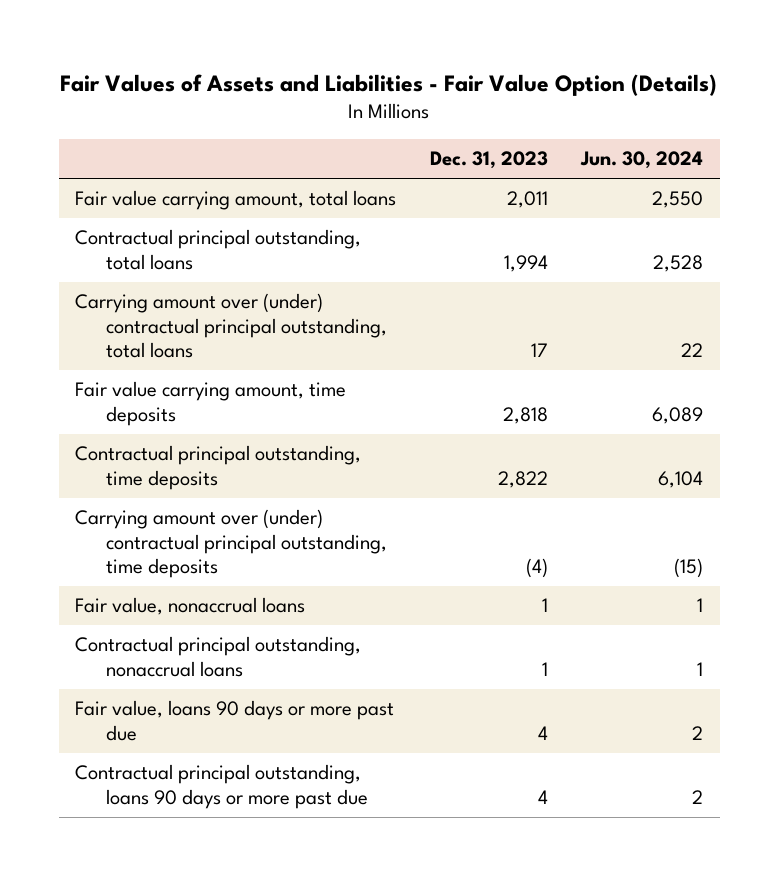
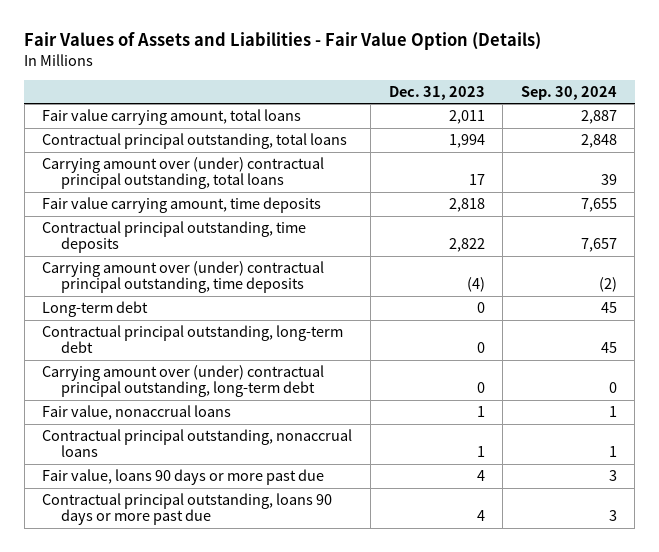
- | Dec. 31, 2023 | Jun. 30, 2024
+ | Dec. 31, 2023 | Sep. 30, 2024
+ Long-term debt | 0 | 45
+ Contractual principal outstanding, long-term debt | 0 | 45
+ Carrying amount over (under) contractual principal outstanding, long-term debt | 0 | 0

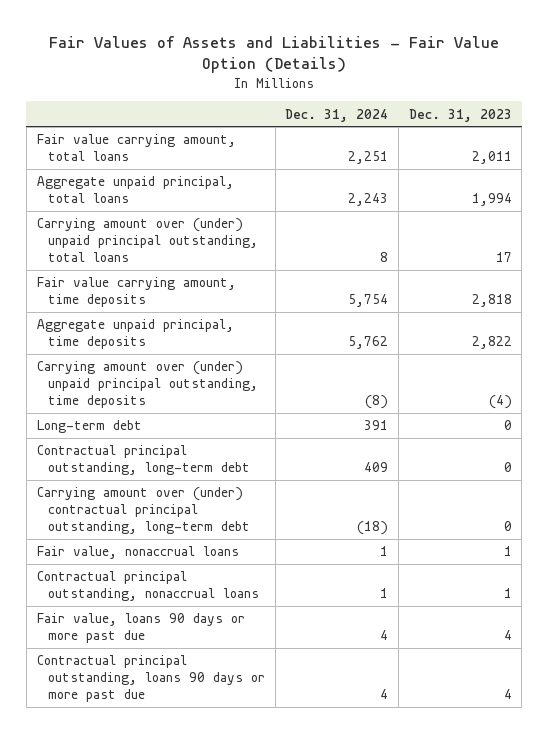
- | Dec. 31, 2023 | Sep. 30, 2024
+ | Dec. 31, 2024 | Dec. 31, 2023
- Contractual principal outstanding, total loans | 1,994 | 2,848
- Carrying amount over (under) contractual principal outstanding, total loans | 17 | 39
+ Aggregate unpaid principal, total loans | 2,243 | 1,994
+ Carrying amount over (under) unpaid principal outstanding, total loans | 8 | 17
- Contractual principal outstanding, time deposits | 2,822 | 7,657
- Carrying amount over (under) contractual principal outstanding, time deposits | (4) | (2)
+ Aggregate unpaid principal, time deposits | 5,762 | 2,822
+ Carrying amount over (under) unpaid principal outstanding, time deposits | (8) | (4)

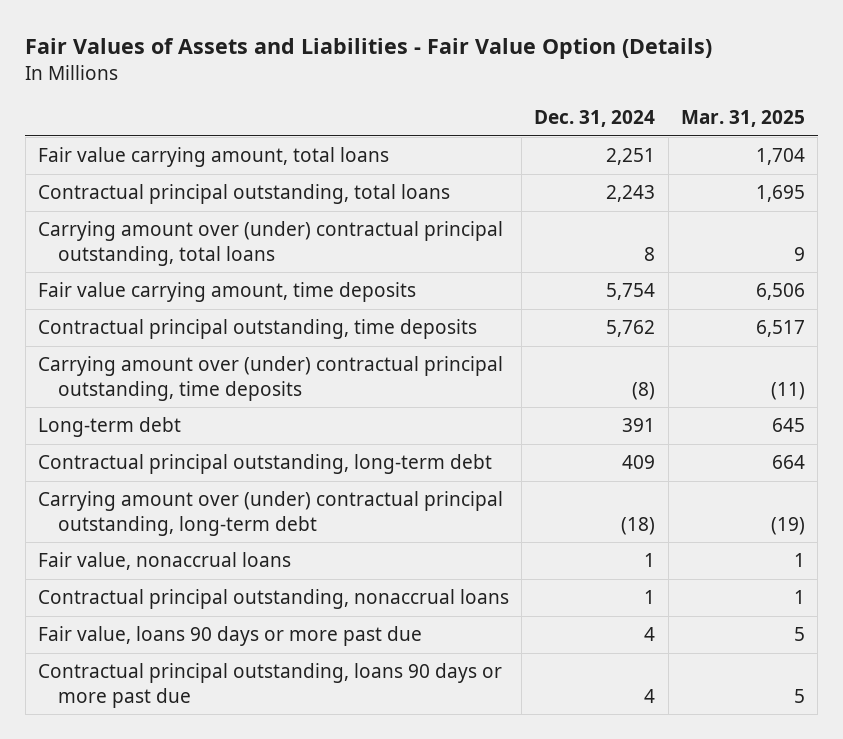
- | Dec. 31, 2024 | Dec. 31, 2023
+ | Dec. 31, 2024 | Mar. 31, 2025
- Aggregate unpaid principal, total loans | 2,243 | 1,994
- Carrying amount over (under) unpaid principal outstanding, total loans | 8 | 17
+ Contractual principal outstanding, total loans | 2,243 | 1,695
+ Carrying amount over (under) contractual principal outstanding, total loans | 8 | 9
- Aggregate unpaid principal, time deposits | 5,762 | 2,822
- Carrying amount over (under) unpaid principal outstanding, time deposits | (8) | (4)
+ Contractual principal outstanding, time deposits | 5,762 | 6,517
+ Carrying amount over (under) contractual principal outstanding, time deposits | (8) | (11)

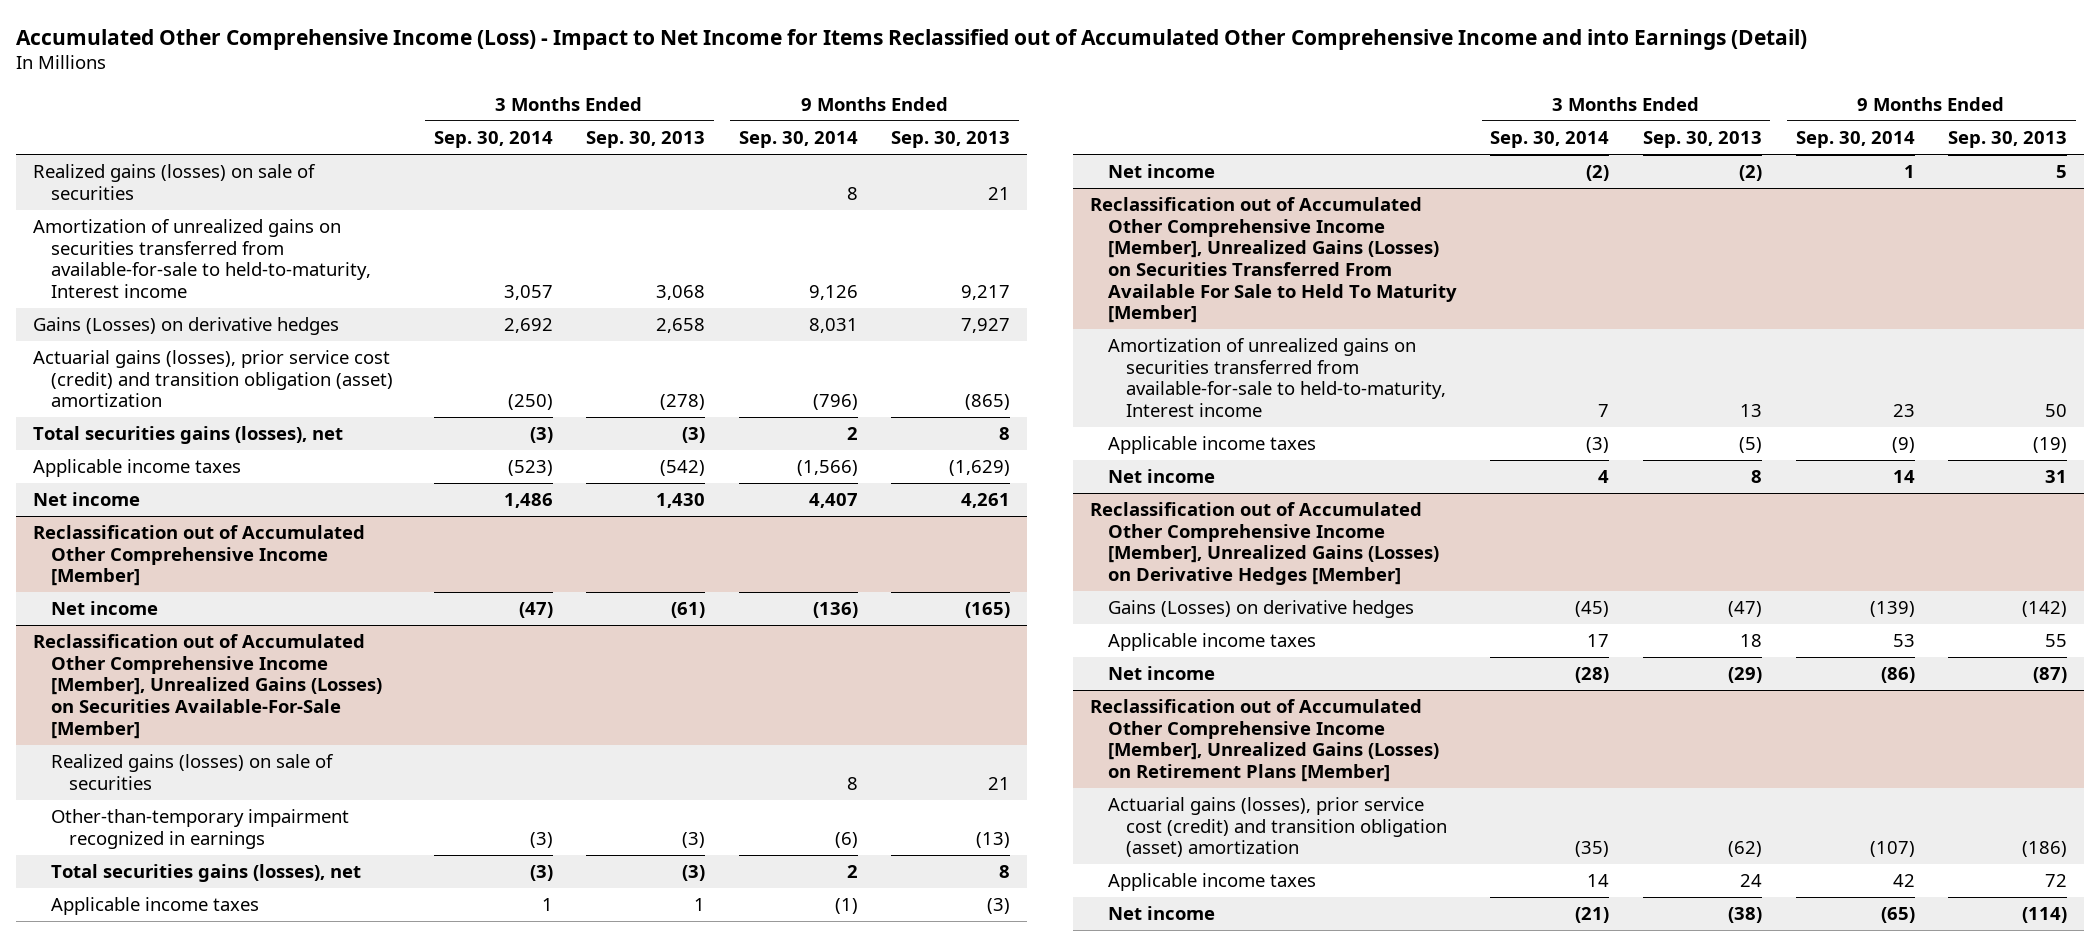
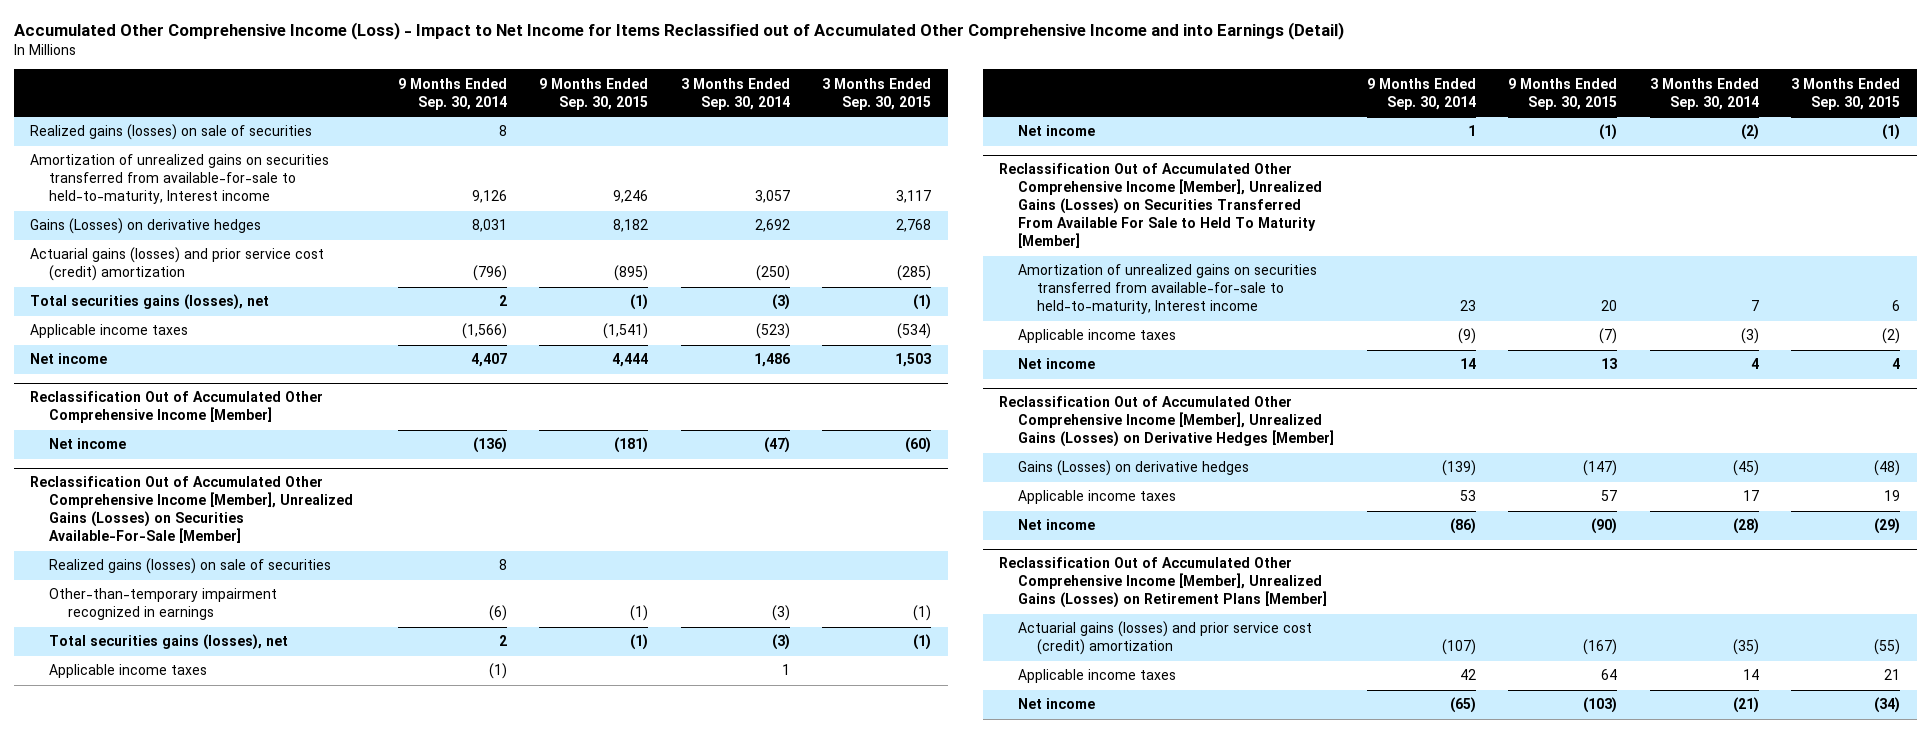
- | 3 Months Ended Sep. 30, 2014 | 3 Months Ended Sep. 30, 2013 | 9 Months Ended Sep. 30, 2014 | 9 Months Ended Sep. 30, 2013
+ | 9 Months Ended Sep. 30, 2014 | 9 Months Ended Sep. 30, 2015 | 3 Months Ended Sep. 30, 2014 | 3 Months Ended Sep. 30, 2015
- Actuarial gains (losses), prior service cost (credit) and transition obligation (asset) amortization | (250) | (278) | (796) | (865)
+ Actuarial gains (losses) and prior service cost (credit) amortization | (796) | (895) | (250) | (285)
- Reclassification out of Accumulated Other Comprehensive Income [Member]
+ Reclassification Out of Accumulated Other Comprehensive Income [Member]
- Reclassification out of Accumulated Other Comprehensive Income [Member], Unrealized Gains (Losses) on Securities Available-For-Sale [Member]
+ Reclassification Out of Accumulated Other Comprehensive Income [Member], Unrealized Gains (Losses) on Securities Available-For-Sale [Member]
- Reclassification out of Accumulated Other Comprehensive Income [Member], Unrealized Gains (Losses) on Securities Transferred From Available For Sale to Held To Maturity [Member]
+ Reclassification Out of Accumulated Other Comprehensive Income [Member], Unrealized Gains (Losses) on Securities Transferred From Available For Sale to Held To Maturity [Member]
- Reclassification out of Accumulated Other Comprehensive Income [Member], Unrealized Gains (Losses) on Derivative Hedges [Member]
+ Reclassification Out of Accumulated Other Comprehensive Income [Member], Unrealized Gains (Losses) on Derivative Hedges [Member]
- Reclassification out of Accumulated Other Comprehensive Income [Member], Unrealized Gains (Losses) on Retirement Plans [Member]
- Actuarial gains (losses), prior service cost (credit) and transition obligation (asset) amortization | (35) | (62) | (107) | (186)
+ Reclassification Out of Accumulated Other Comprehensive Income [Member], Unrealized Gains (Losses) on Retirement Plans [Member]
+ Actuarial gains (losses) and prior service cost (credit) amortization | (107) | (167) | (35) | (55)

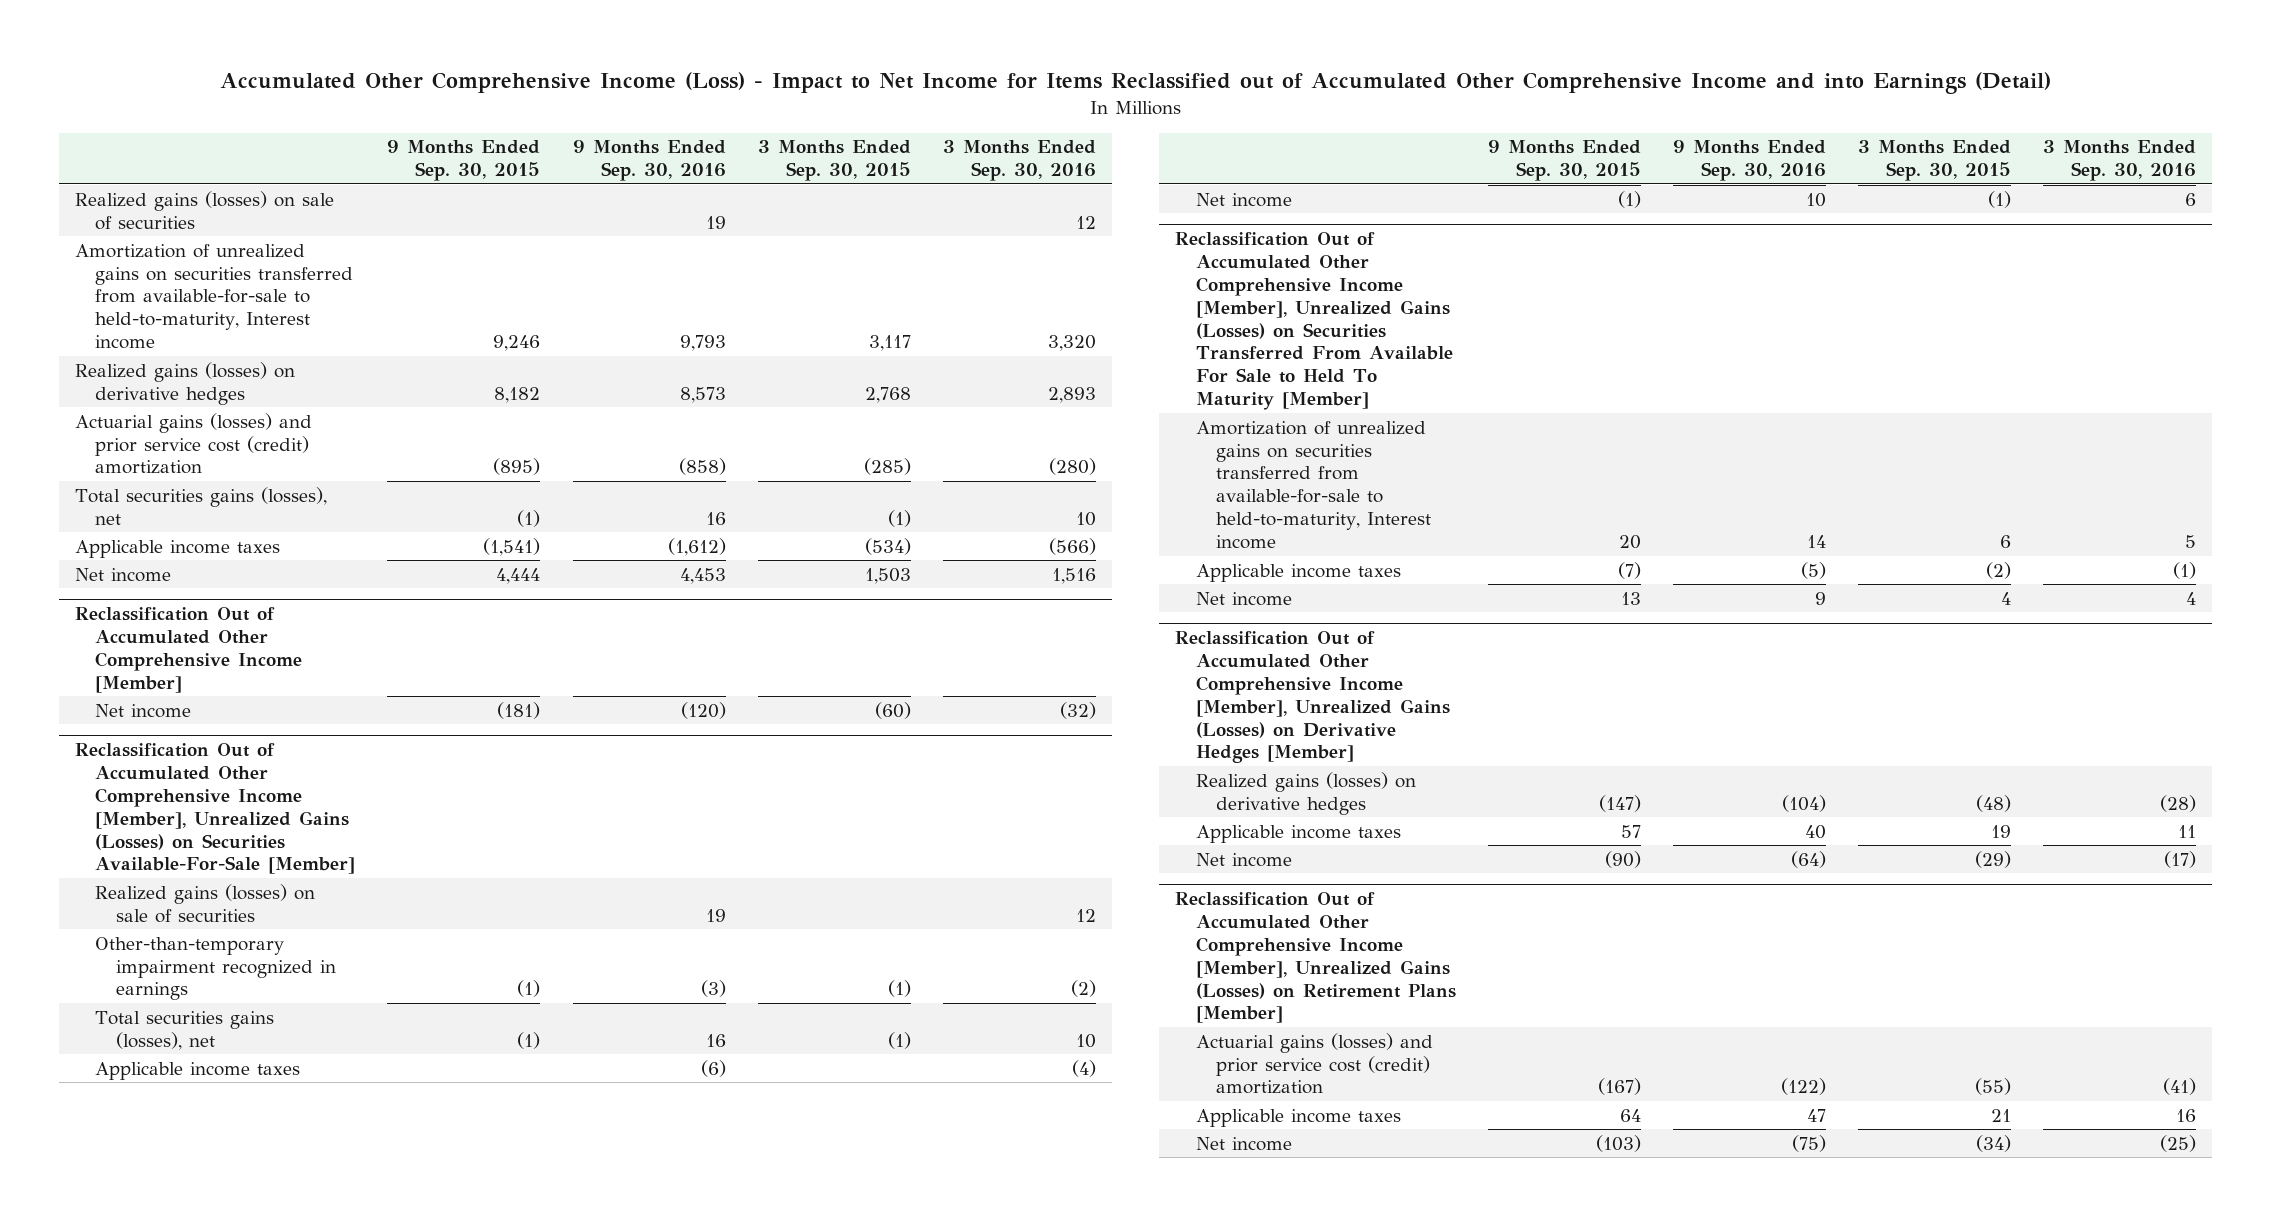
- | 9 Months Ended Sep. 30, 2014 | 9 Months Ended Sep. 30, 2015 | 3 Months Ended Sep. 30, 2014 | 3 Months Ended Sep. 30, 2015
+ | 9 Months Ended Sep. 30, 2015 | 9 Months Ended Sep. 30, 2016 | 3 Months Ended Sep. 30, 2015 | 3 Months Ended Sep. 30, 2016
- Gains (Losses) on derivative hedges | 8,031 | 8,182 | 2,692 | 2,768
+ Realized gains (losses) on derivative hedges | 8,182 | 8,573 | 2,768 | 2,893
@ Reclassification Out of Accumulated Other Comprehensive Income [Member], Unrealized Gains (Losses) on Derivative Hedges [Member]
- Gains (Losses) on derivative hedges | (139) | (147) | (45) | (48)
+ Realized gains (losses) on derivative hedges | (147) | (104) | (48) | (28)

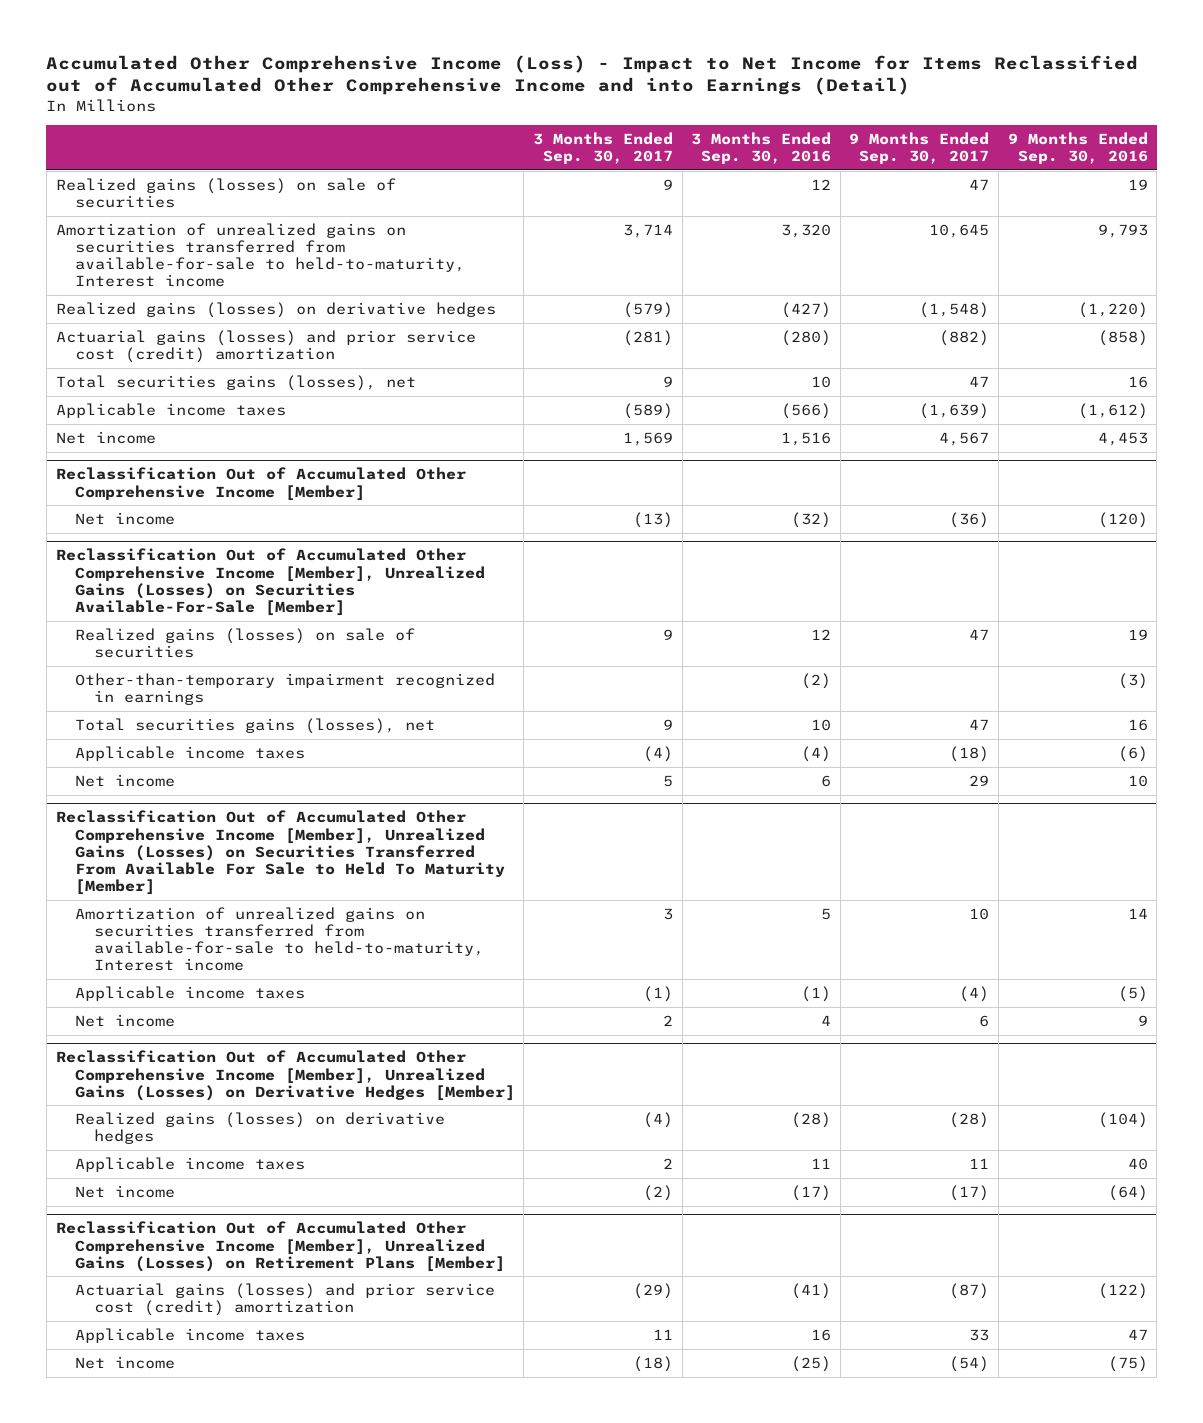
- | 9 Months Ended Sep. 30, 2015 | 9 Months Ended Sep. 30, 2016 | 3 Months Ended Sep. 30, 2015 | 3 Months Ended Sep. 30, 2016
+ | 3 Months Ended Sep. 30, 2017 | 3 Months Ended Sep. 30, 2016 | 9 Months Ended Sep. 30, 2017 | 9 Months Ended Sep. 30, 2016
- Realized gains (losses) on derivative hedges | 8,182 | 8,573 | 2,768 | 2,893
+ Realized gains (losses) on derivative hedges | (579) | (427) | (1,548) | (1,220)

